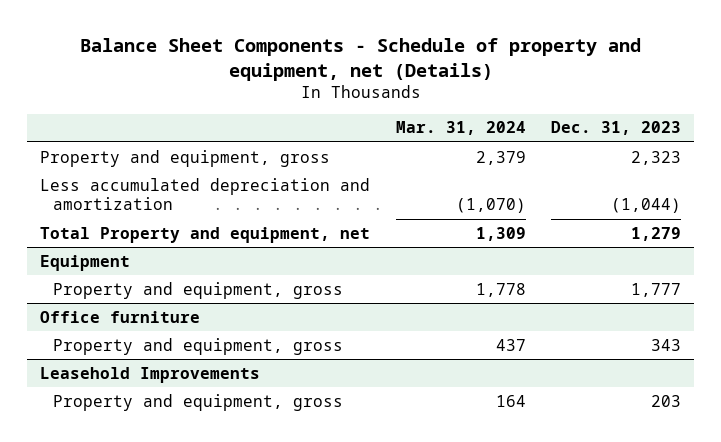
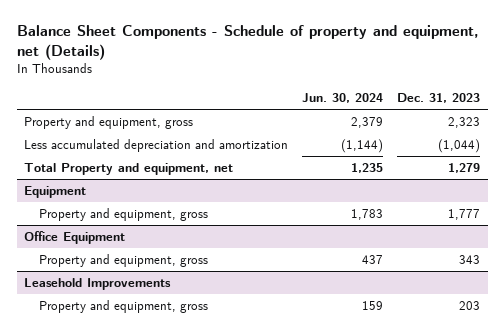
- | Mar. 31, 2024 | Dec. 31, 2023
+ | Jun. 30, 2024 | Dec. 31, 2023
- Office furniture
+ Office Equipment

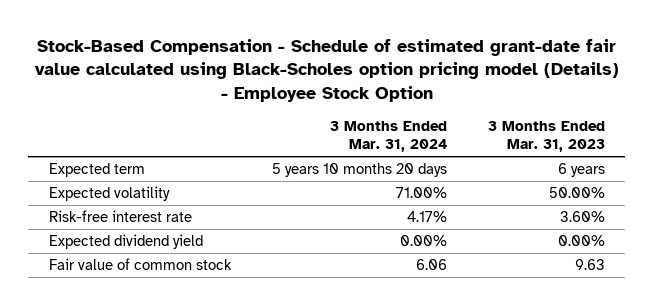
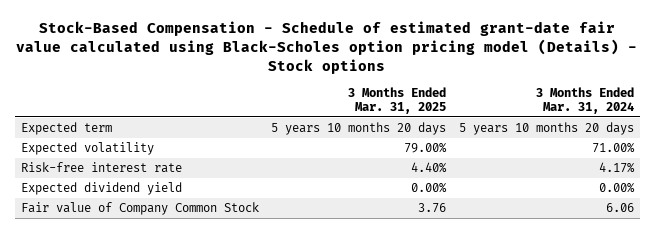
- Stock-Based Compensation - Schedule of estimated grant-date fair value calculated using Black-Scholes option pricing model (Details) - Employee Stock Option
+ Stock-Based Compensation - Schedule of estimated grant-date fair value calculated using Black-Scholes option pricing model (Details) - Stock options
- | 3 Months Ended Mar. 31, 2024 | 3 Months Ended Mar. 31, 2023
+ | 3 Months Ended Mar. 31, 2025 | 3 Months Ended Mar. 31, 2024
- Fair value of common stock | 6.06 | 9.63
+ Fair value of Company Common Stock | 3.76 | 6.06

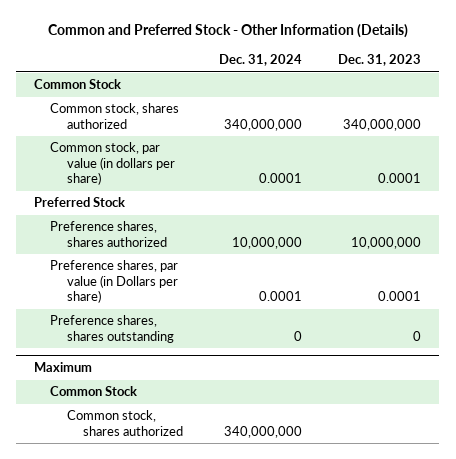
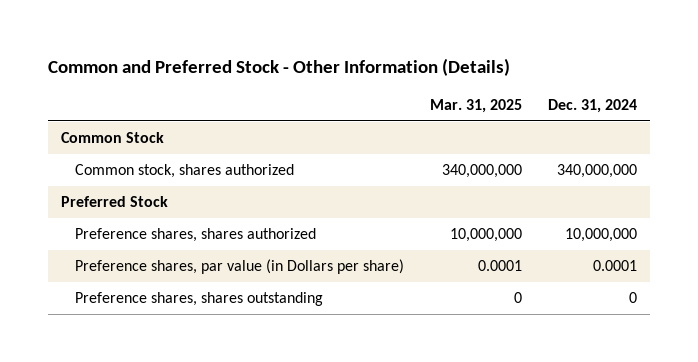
- | Dec. 31, 2024 | Dec. 31, 2023
+ | Mar. 31, 2025 | Dec. 31, 2024
- Common stock, par value (in dollars per share) | 0.0001 | 0.0001
- Maximum
- Common Stock
- Common stock, shares authorized | 340,000,000 |

